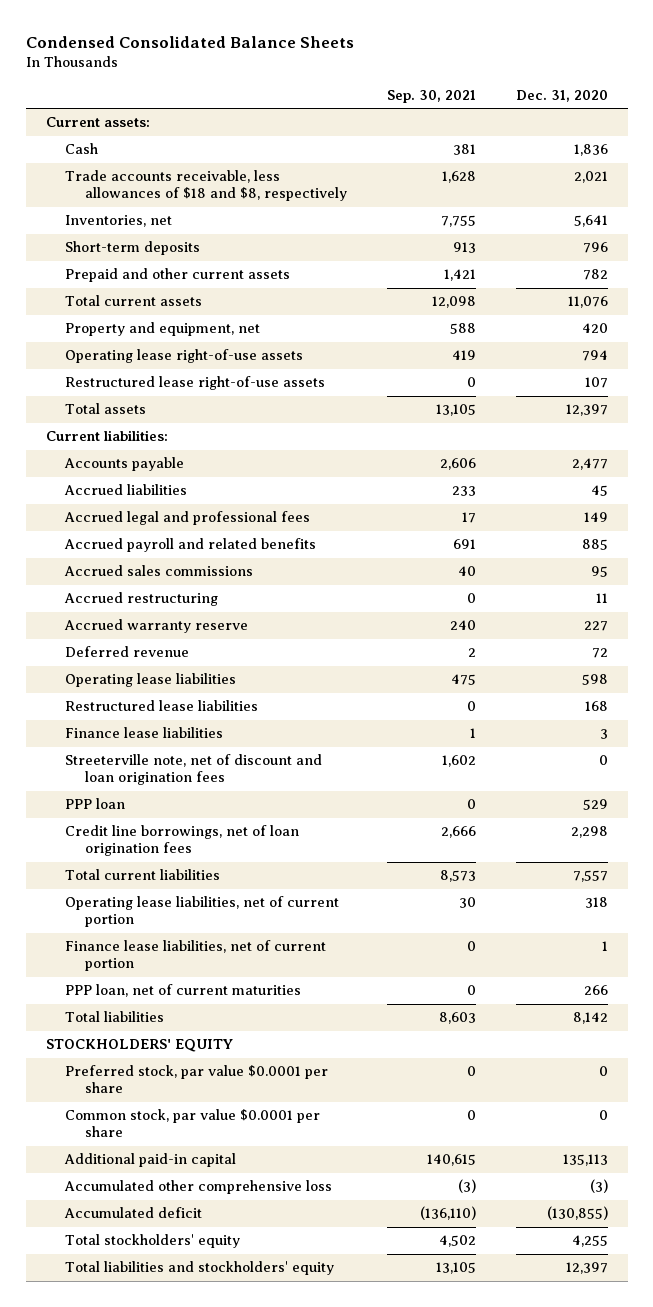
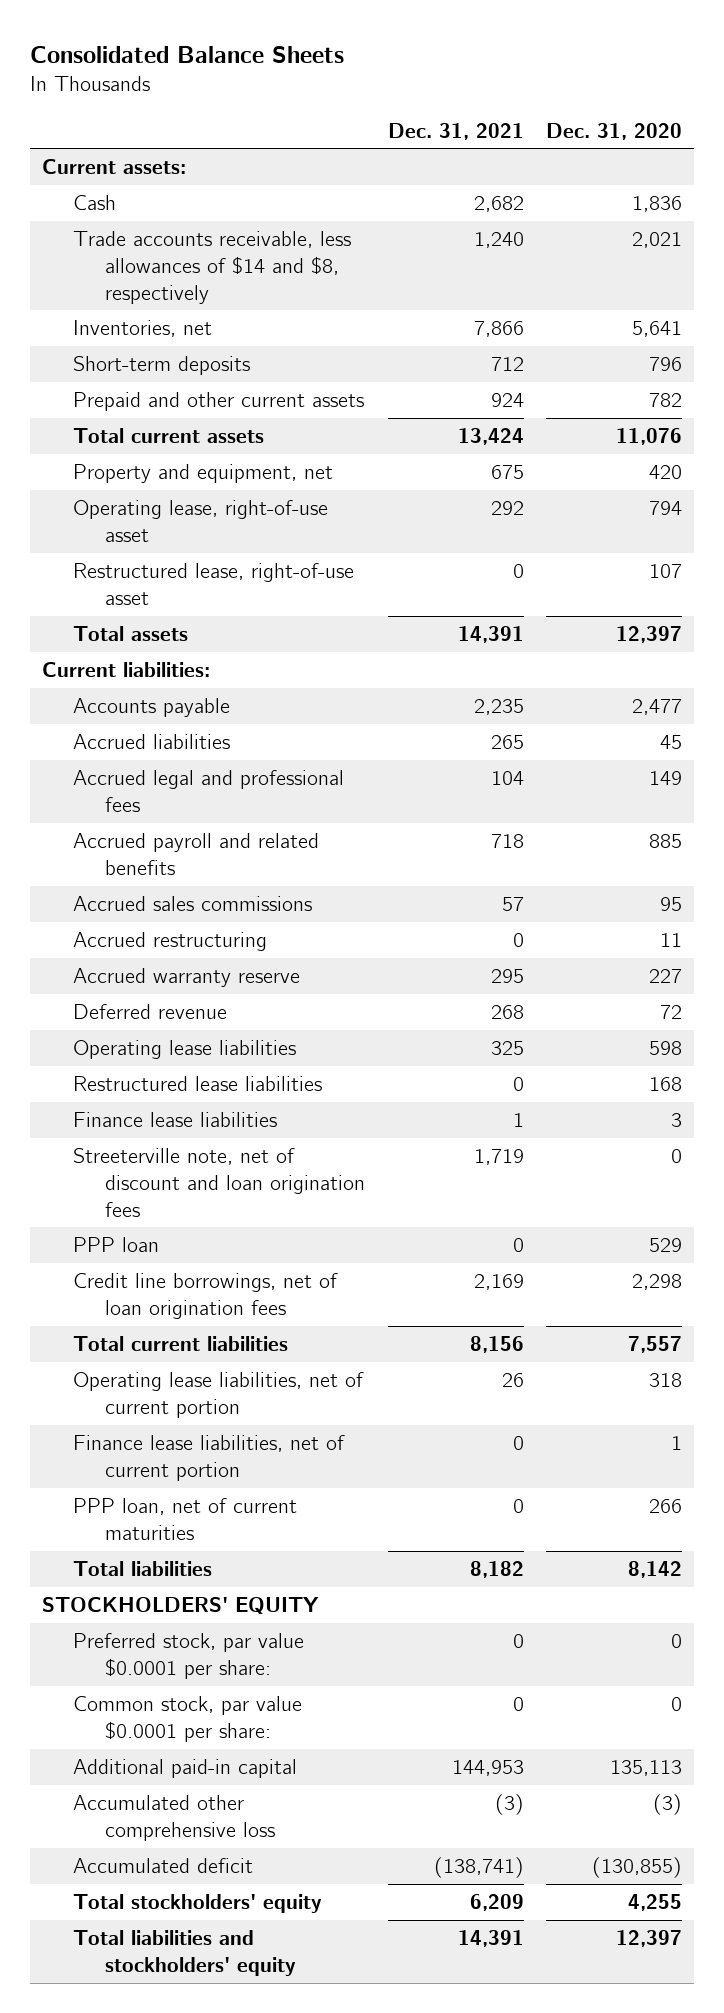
- Condensed Consolidated Balance Sheets
+ Consolidated Balance Sheets
- | Sep. 30, 2021 | Dec. 31, 2020
+ | Dec. 31, 2021 | Dec. 31, 2020
- Trade accounts receivable, less allowances of $18 and $8, respectively | 1,628 | 2,021
+ Trade accounts receivable, less allowances of $14 and $8, respectively | 1,240 | 2,021
- Operating lease right-of-use assets | 419 | 794
- Restructured lease right-of-use assets | 0 | 107
+ Operating lease, right-of-use asset | 292 | 794
+ Restructured lease, right-of-use asset | 0 | 107
- Preferred stock, par value $0.0001 per share | 0 | 0
- Common stock, par value $0.0001 per share | 0 | 0
+ Preferred stock, par value $0.0001 per share: | 0 | 0
+ Common stock, par value $0.0001 per share: | 0 | 0

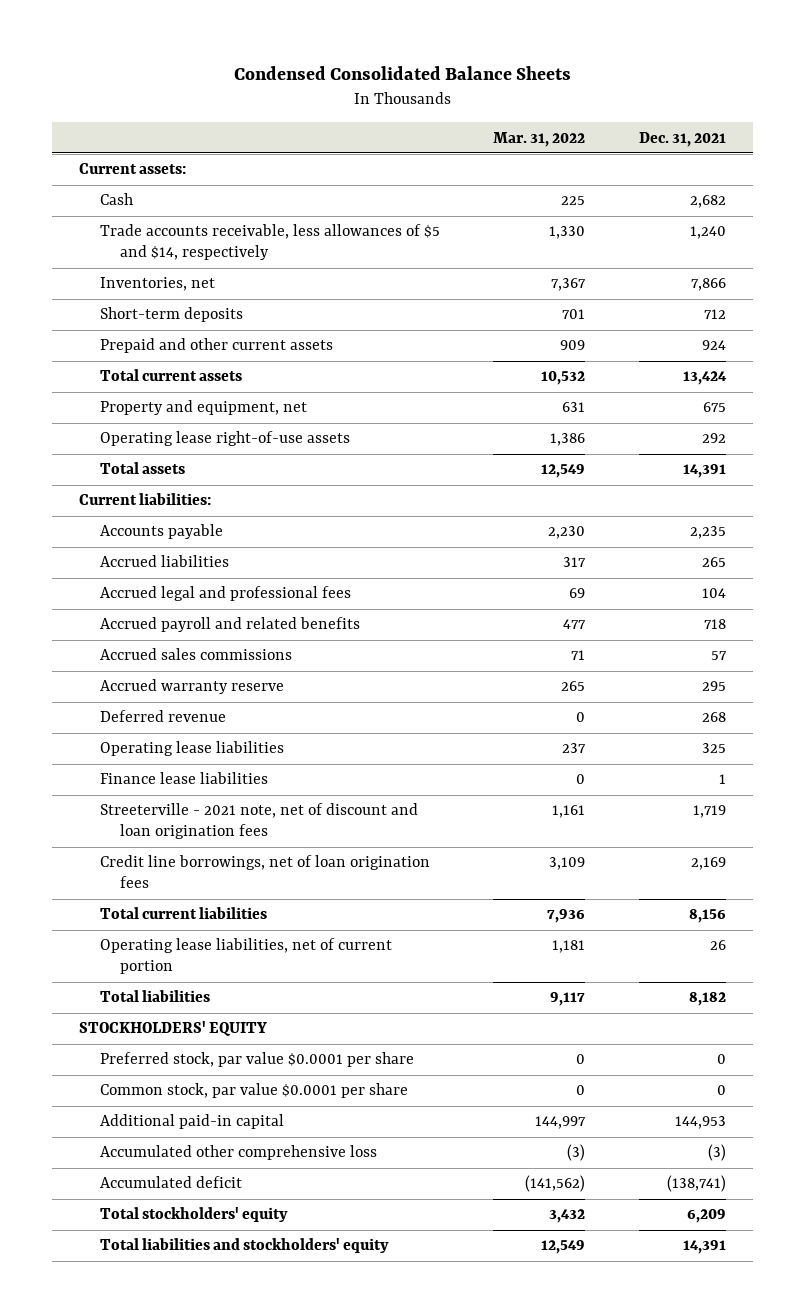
- Consolidated Balance Sheets
+ Condensed Consolidated Balance Sheets
- | Dec. 31, 2021 | Dec. 31, 2020
+ | Mar. 31, 2022 | Dec. 31, 2021
- Trade accounts receivable, less allowances of $14 and $8, respectively | 1,240 | 2,021
+ Trade accounts receivable, less allowances of $5 and $14, respectively | 1,330 | 1,240
- Operating lease, right-of-use asset | 292 | 794
- Restructured lease, right-of-use asset | 0 | 107
+ Operating lease right-of-use assets | 1,386 | 292
- Accrued restructuring | 0 | 11
- Restructured lease liabilities | 0 | 168
- Streeterville note, net of discount and loan origination fees | 1,719 | 0
- PPP loan | 0 | 529
+ Streeterville - 2021 note, net of discount and loan origination fees | 1,161 | 1,719
- Finance lease liabilities, net of current portion | 0 | 1
- PPP loan, net of current maturities | 0 | 266
- Preferred stock, par value $0.0001 per share: | 0 | 0
- Common stock, par value $0.0001 per share: | 0 | 0
+ Preferred stock, par value $0.0001 per share | 0 | 0
+ Common stock, par value $0.0001 per share | 0 | 0

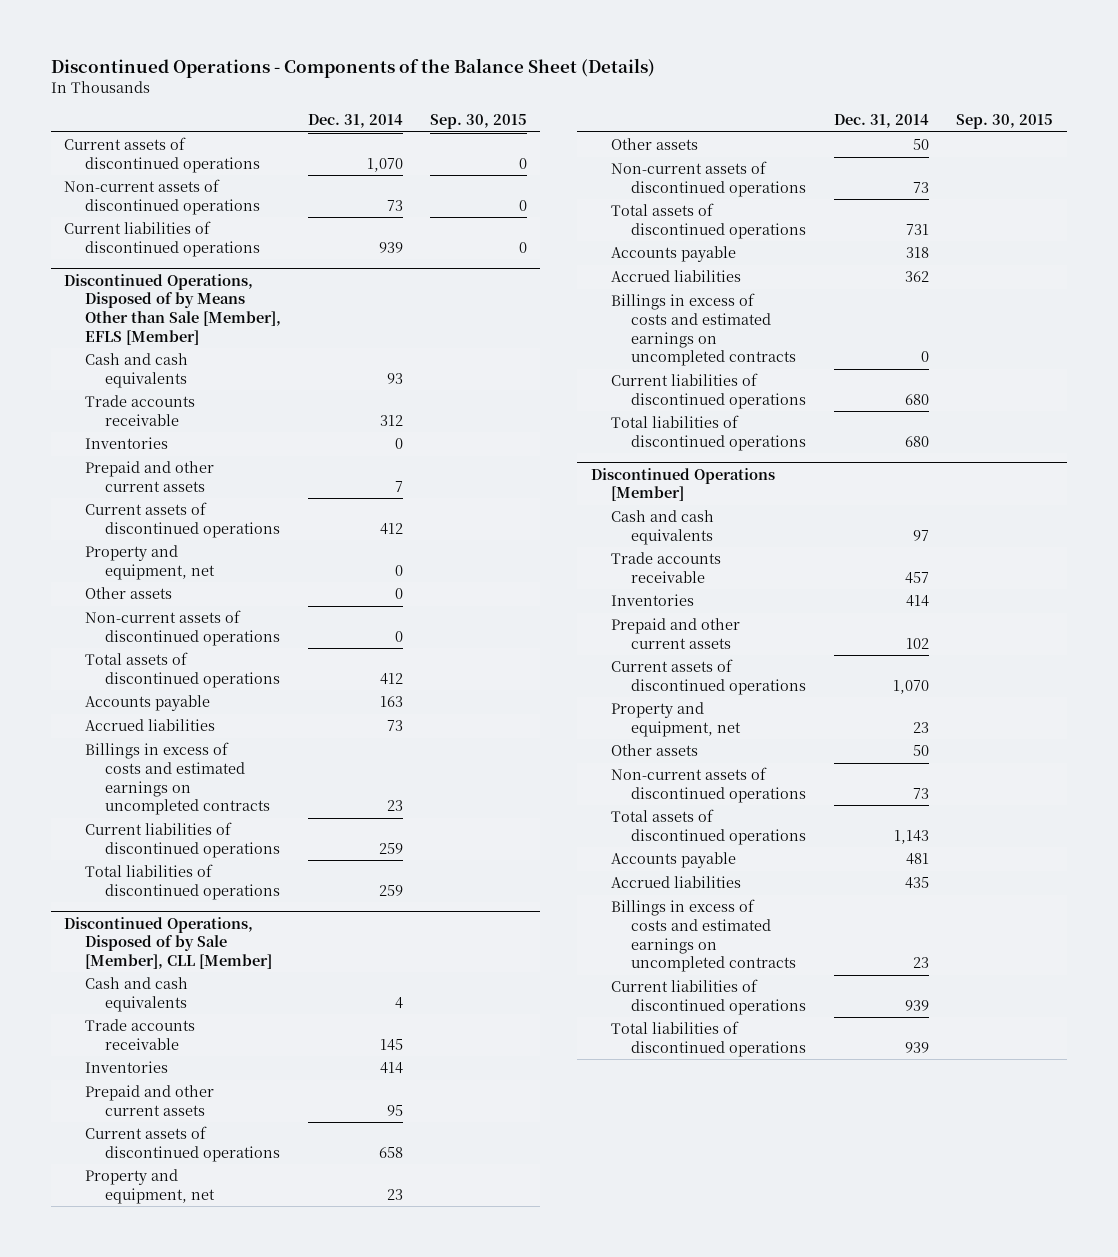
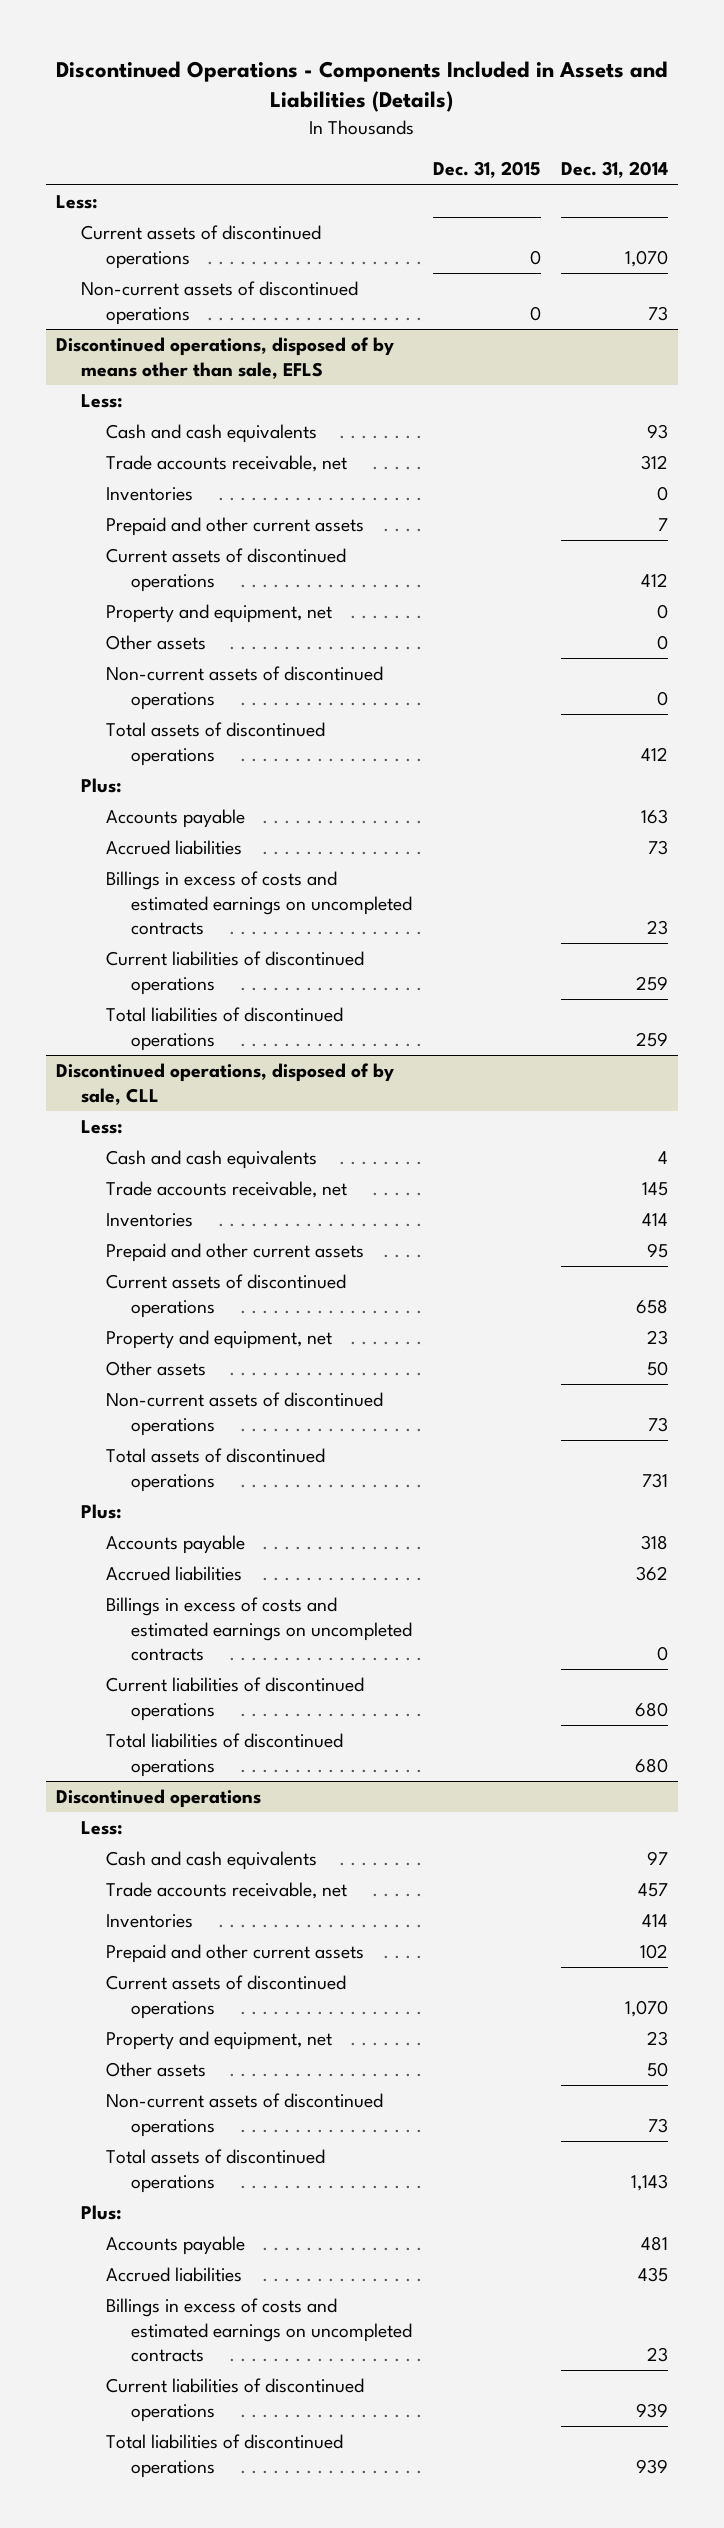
- Discontinued Operations - Components of the Balance Sheet (Details)
+ Discontinued Operations - Components Included in Assets and Liabilities (Details)
- | Dec. 31, 2014 | Sep. 30, 2015
+ | Dec. 31, 2015 | Dec. 31, 2014
+ Less:
- Current liabilities of discontinued operations | 939 | 0
- Discontinued Operations, Disposed of by Means Other than Sale [Member], EFLS [Member]
+ Discontinued operations, disposed of by means other than sale, EFLS
+ Less:
- Trade accounts receivable | 312 |
+ Trade accounts receivable, net | | 312
+ Plus:
- Discontinued Operations, Disposed of by Sale [Member], CLL [Member]
+ Discontinued operations, disposed of by sale, CLL
+ Less:
- Trade accounts receivable | 145 |
+ Trade accounts receivable, net | | 145
+ Plus:
- Discontinued Operations [Member]
+ Discontinued operations
+ Less:
- Trade accounts receivable | 457 |
+ Trade accounts receivable, net | | 457
+ Plus:

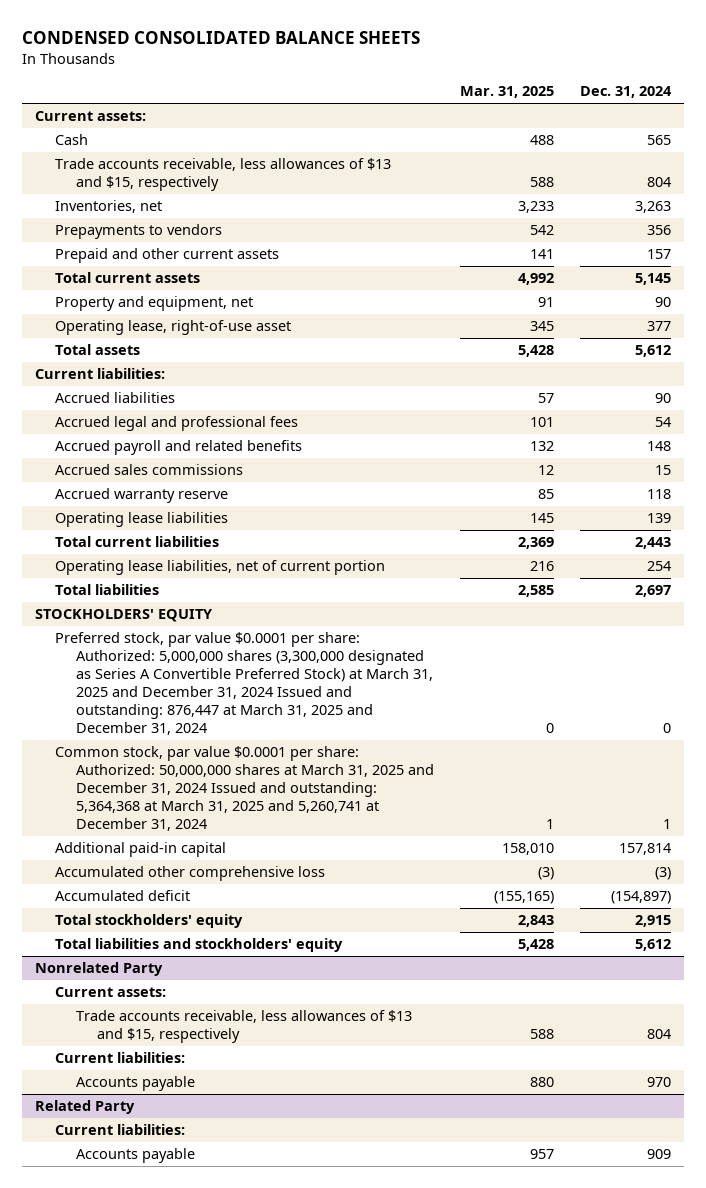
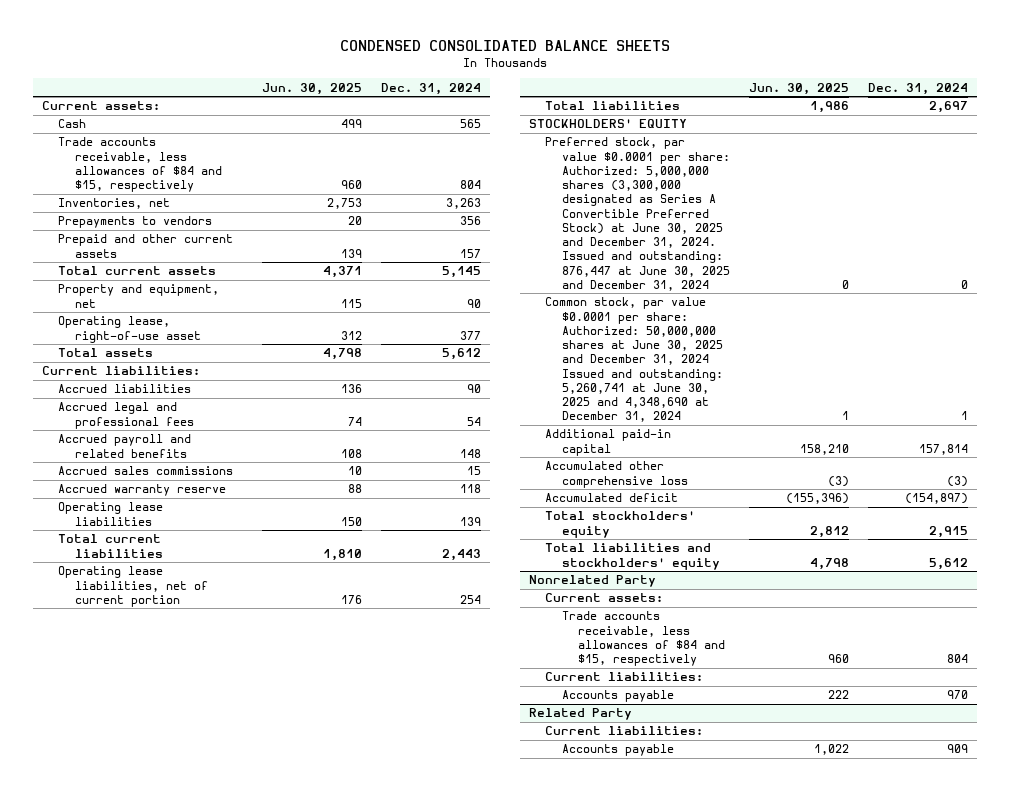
- | Mar. 31, 2025 | Dec. 31, 2024
+ | Jun. 30, 2025 | Dec. 31, 2024
- Trade accounts receivable, less allowances of $13 and $15, respectively | 588 | 804
+ Trade accounts receivable, less allowances of $84 and $15, respectively | 960 | 804
- Preferred stock, par value $0.0001 per share: Authorized: 5,000,000 shares (3,300,000 designated as Series A Convertible Preferred Stock) at March 31, 2025 and December 31, 2024 Issued and outstanding: 876,447 at March 31, 2025 and December 31, 2024 | 0 | 0
- Common stock, par value $0.0001 per share: Authorized: 50,000,000 shares at March 31, 2025 and December 31, 2024 Issued and outstanding: 5,364,368 at March 31, 2025 and 5,260,741 at December 31, 2024 | 1 | 1
+ Preferred stock, par value $0.0001 per share: Authorized: 5,000,000 shares (3,300,000 designated as Series A Convertible Preferred Stock) at June 30, 2025 and December 31, 2024. Issued and outstanding: 876,447 at June 30, 2025 and December 31, 2024 | 0 | 0
+ Common stock, par value $0.0001 per share: Authorized: 50,000,000 shares at June 30, 2025 and December 31, 2024 Issued and outstanding: 5,260,741 at June 30, 2025 and 4,348,690 at December 31, 2024 | 1 | 1
@ Nonrelated Party
- Trade accounts receivable, less allowances of $13 and $15, respectively | 588 | 804
+ Trade accounts receivable, less allowances of $84 and $15, respectively | 960 | 804

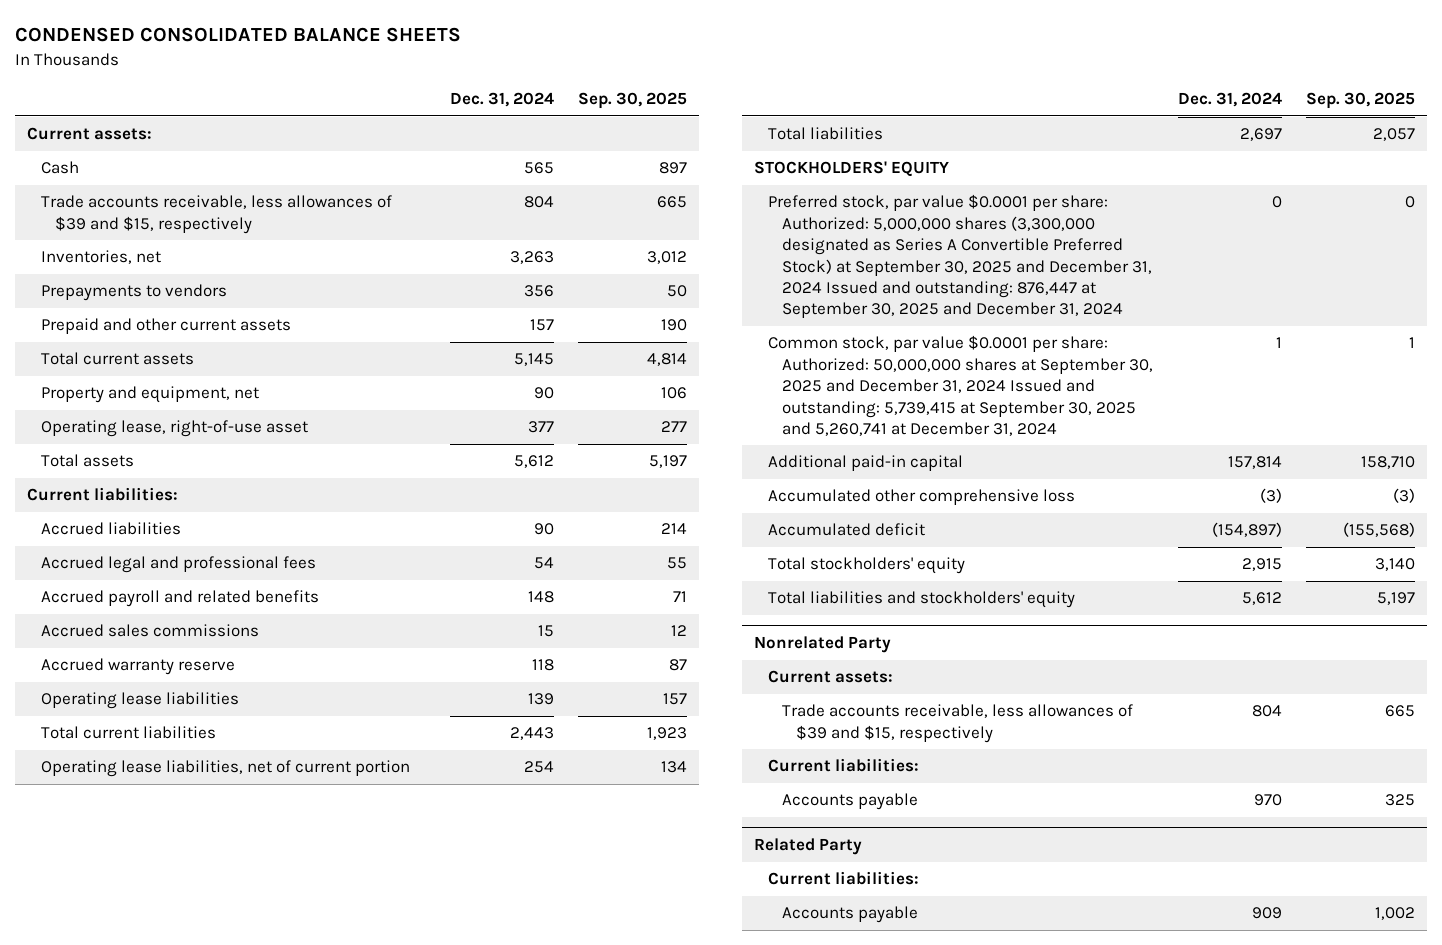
- | Jun. 30, 2025 | Dec. 31, 2024
+ | Dec. 31, 2024 | Sep. 30, 2025
- Trade accounts receivable, less allowances of $84 and $15, respectively | 960 | 804
+ Trade accounts receivable, less allowances of $39 and $15, respectively | 804 | 665
- Preferred stock, par value $0.0001 per share: Authorized: 5,000,000 shares (3,300,000 designated as Series A Convertible Preferred Stock) at June 30, 2025 and December 31, 2024. Issued and outstanding: 876,447 at June 30, 2025 and December 31, 2024 | 0 | 0
- Common stock, par value $0.0001 per share: Authorized: 50,000,000 shares at June 30, 2025 and December 31, 2024 Issued and outstanding: 5,260,741 at June 30, 2025 and 4,348,690 at December 31, 2024 | 1 | 1
+ Preferred stock, par value $0.0001 per share: Authorized: 5,000,000 shares (3,300,000 designated as Series A Convertible Preferred Stock) at September 30, 2025 and December 31, 2024 Issued and outstanding: 876,447 at September 30, 2025 and December 31, 2024 | 0 | 0
+ Common stock, par value $0.0001 per share: Authorized: 50,000,000 shares at September 30, 2025 and December 31, 2024 Issued and outstanding: 5,739,415 at September 30, 2025 and 5,260,741 at December 31, 2024 | 1 | 1
@ Nonrelated Party
- Trade accounts receivable, less allowances of $84 and $15, respectively | 960 | 804
+ Trade accounts receivable, less allowances of $39 and $15, respectively | 804 | 665

